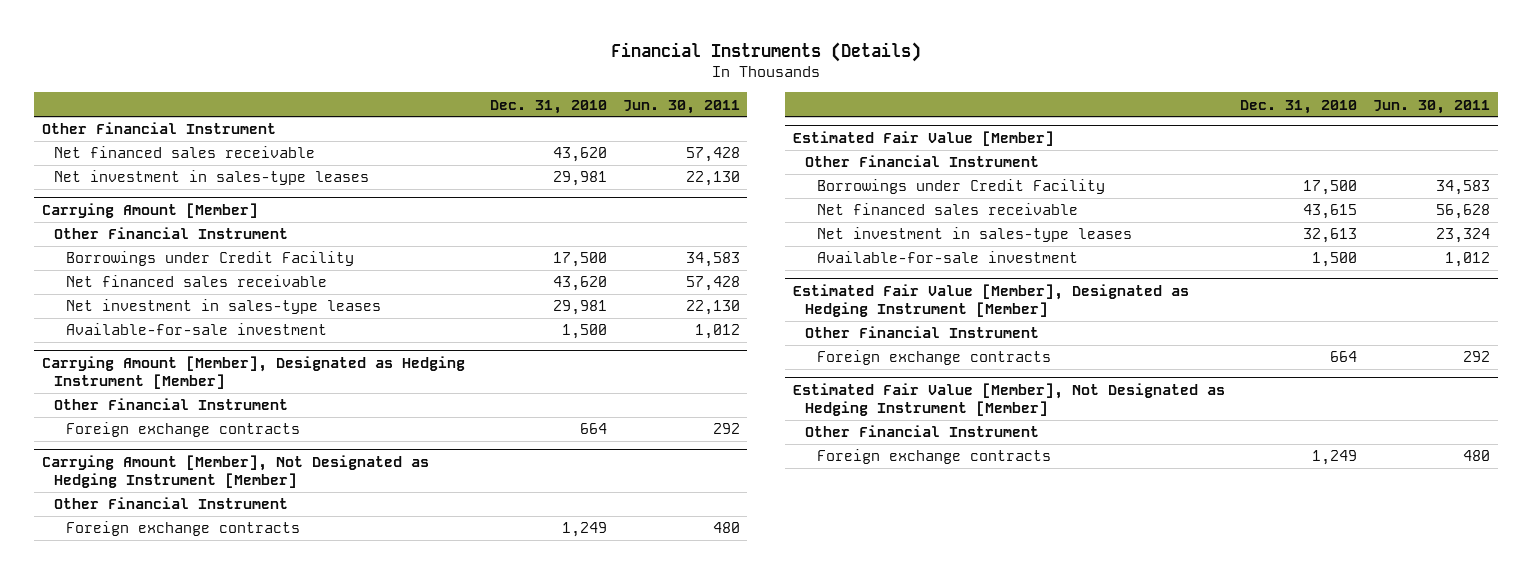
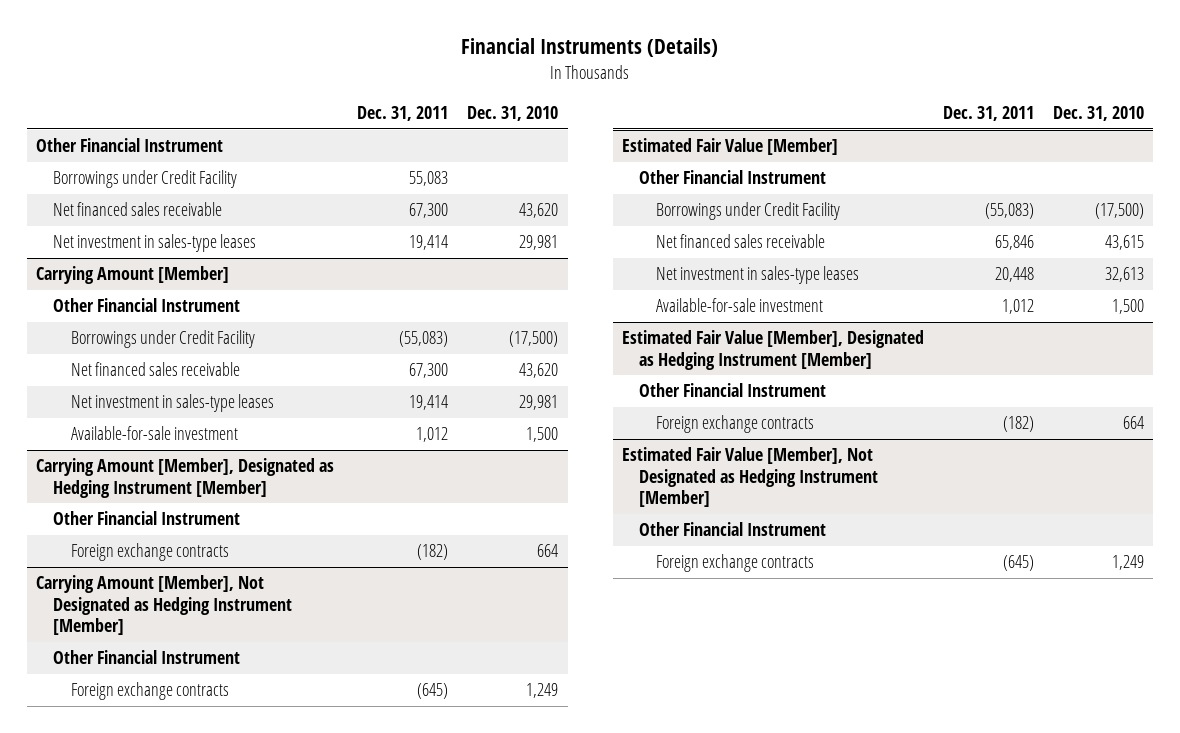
- | Dec. 31, 2010 | Jun. 30, 2011
+ | Dec. 31, 2011 | Dec. 31, 2010
+ Borrowings under Credit Facility | 55,083 |
@ Carrying Amount [Member]
- Borrowings under Credit Facility | 17,500 | 34,583
+ Borrowings under Credit Facility | (55,083) | (17,500)
@ Estimated Fair Value [Member]
- Borrowings under Credit Facility | 17,500 | 34,583
+ Borrowings under Credit Facility | (55,083) | (17,500)

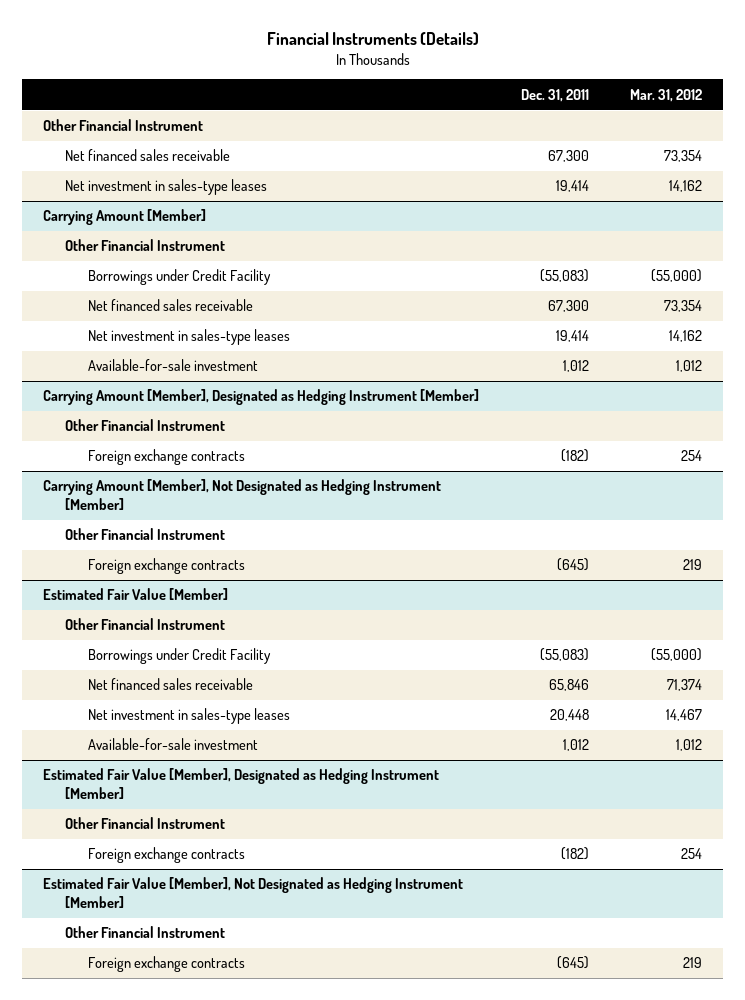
- | Dec. 31, 2011 | Dec. 31, 2010
+ | Dec. 31, 2011 | Mar. 31, 2012
- Borrowings under Credit Facility | 55,083 |

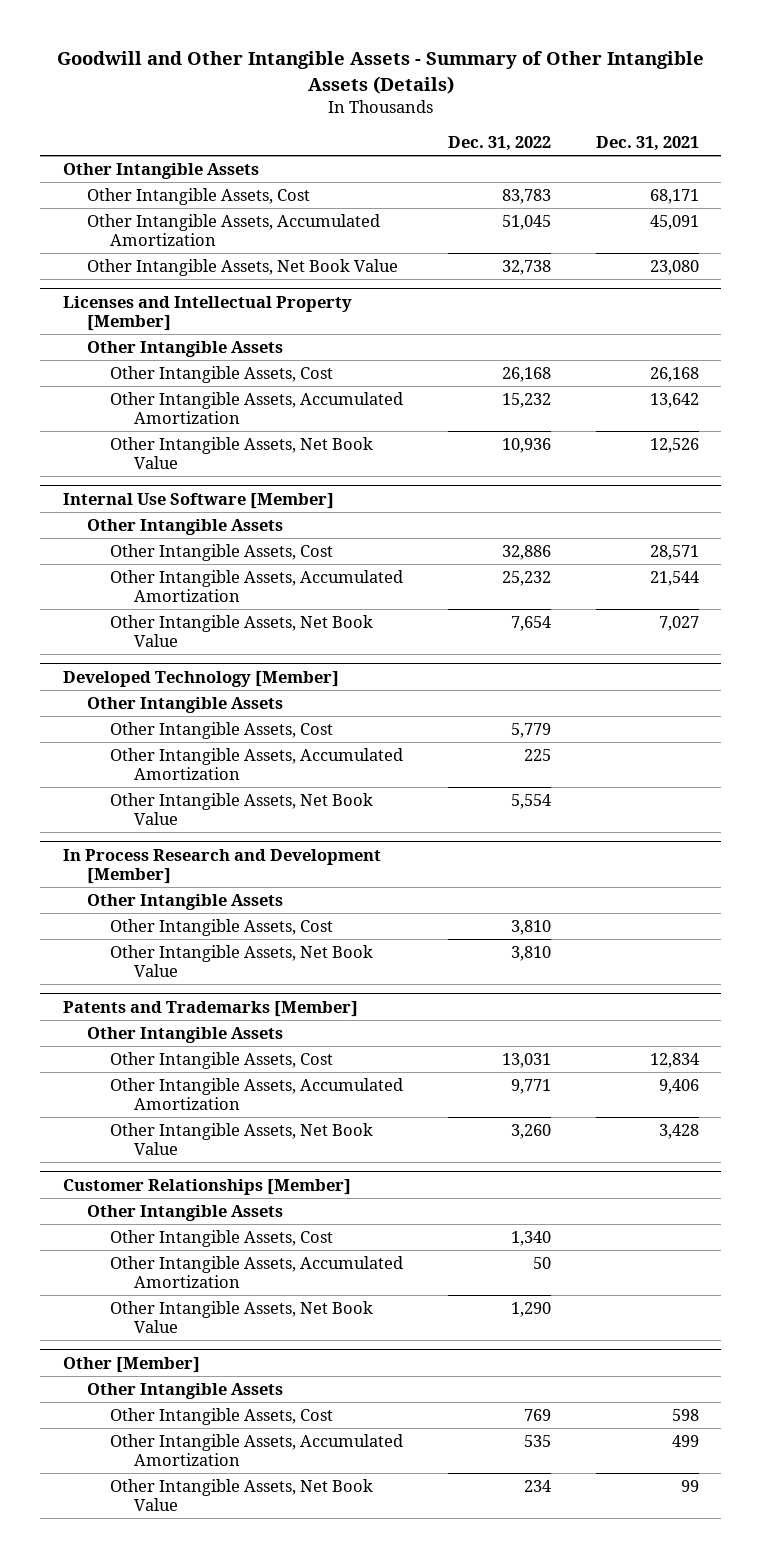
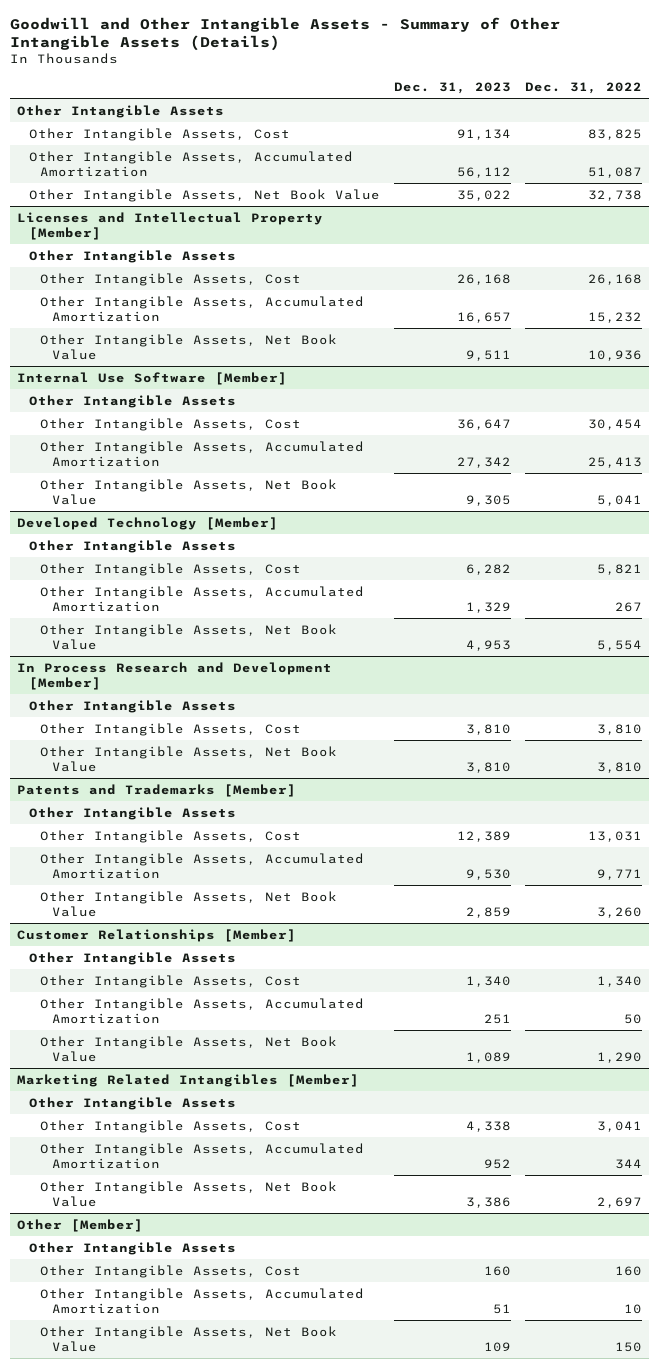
- | Dec. 31, 2022 | Dec. 31, 2021
+ | Dec. 31, 2023 | Dec. 31, 2022
- Other Intangible Assets, Cost | 83,783 | 68,171
- Other Intangible Assets, Accumulated Amortization | 51,045 | 45,091
+ Other Intangible Assets, Cost | 91,134 | 83,825
+ Other Intangible Assets, Accumulated Amortization | 56,112 | 51,087
@ Internal Use Software [Member]
- Other Intangible Assets, Cost | 32,886 | 28,571
- Other Intangible Assets, Accumulated Amortization | 25,232 | 21,544
- Other Intangible Assets, Net Book Value | 7,654 | 7,027
+ Other Intangible Assets, Cost | 36,647 | 30,454
+ Other Intangible Assets, Accumulated Amortization | 27,342 | 25,413
+ Other Intangible Assets, Net Book Value | 9,305 | 5,041
@ Developed Technology [Member]
- Other Intangible Assets, Cost | 5,779 |
- Other Intangible Assets, Accumulated Amortization | 225 |
+ Other Intangible Assets, Cost | 6,282 | 5,821
+ Other Intangible Assets, Accumulated Amortization | 1,329 | 267
+ Marketing Related Intangibles [Member]
+ Other Intangible Assets
+ Other Intangible Assets, Cost | 4,338 | 3,041
+ Other Intangible Assets, Accumulated Amortization | 952 | 344
+ Other Intangible Assets, Net Book Value | 3,386 | 2,697
@ Other [Member]
- Other Intangible Assets, Cost | 769 | 598
- Other Intangible Assets, Accumulated Amortization | 535 | 499
- Other Intangible Assets, Net Book Value | 234 | 99
+ Other Intangible Assets, Cost | 160 | 160
+ Other Intangible Assets, Accumulated Amortization | 51 | 10
+ Other Intangible Assets, Net Book Value | 109 | 150

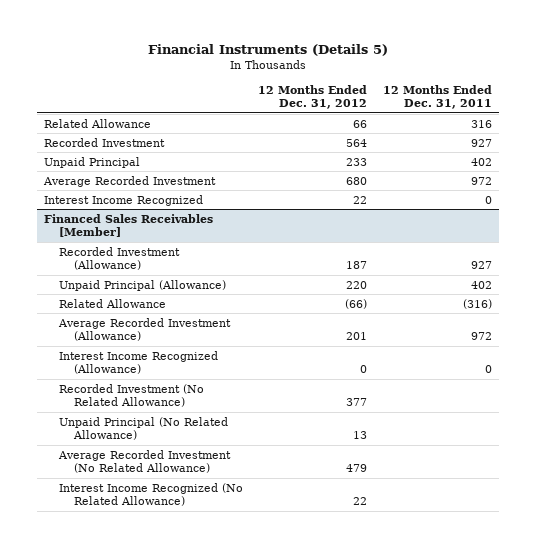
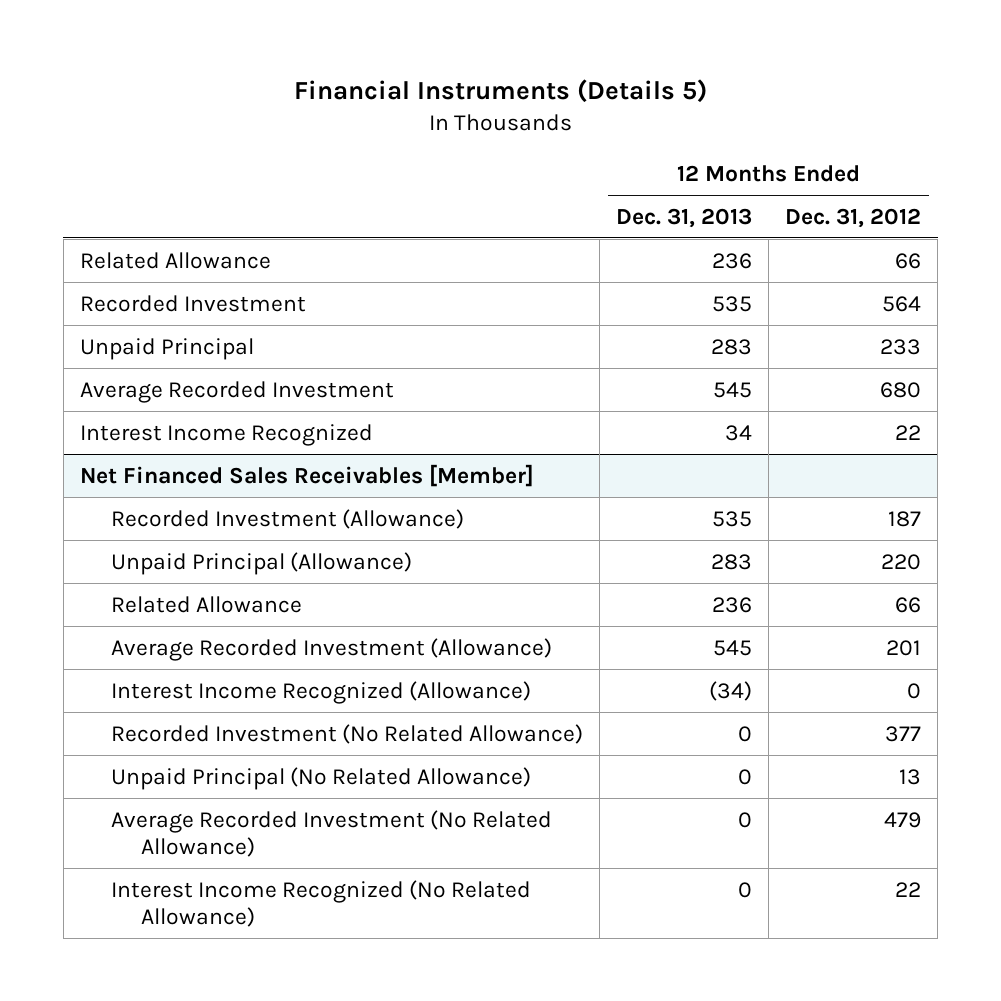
- | 12 Months Ended Dec. 31, 2012 | 12 Months Ended Dec. 31, 2011
+ | 12 Months Ended Dec. 31, 2013 | 12 Months Ended Dec. 31, 2012
- Financed Sales Receivables [Member]
+ Net Financed Sales Receivables [Member]
- Related Allowance | (66) | (316)
+ Related Allowance | 236 | 66

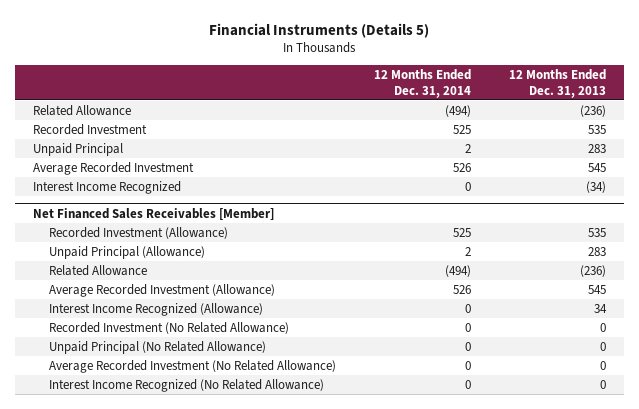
- | 12 Months Ended Dec. 31, 2013 | 12 Months Ended Dec. 31, 2012
+ | 12 Months Ended Dec. 31, 2014 | 12 Months Ended Dec. 31, 2013
- Related Allowance | 236 | 66
+ Related Allowance | (494) | (236)
- Interest Income Recognized | 34 | 22
+ Interest Income Recognized | 0 | (34)
@ Net Financed Sales Receivables [Member]
- Related Allowance | 236 | 66
+ Related Allowance | (494) | (236)
- Interest Income Recognized (Allowance) | (34) | 0
+ Interest Income Recognized (Allowance) | 0 | 34

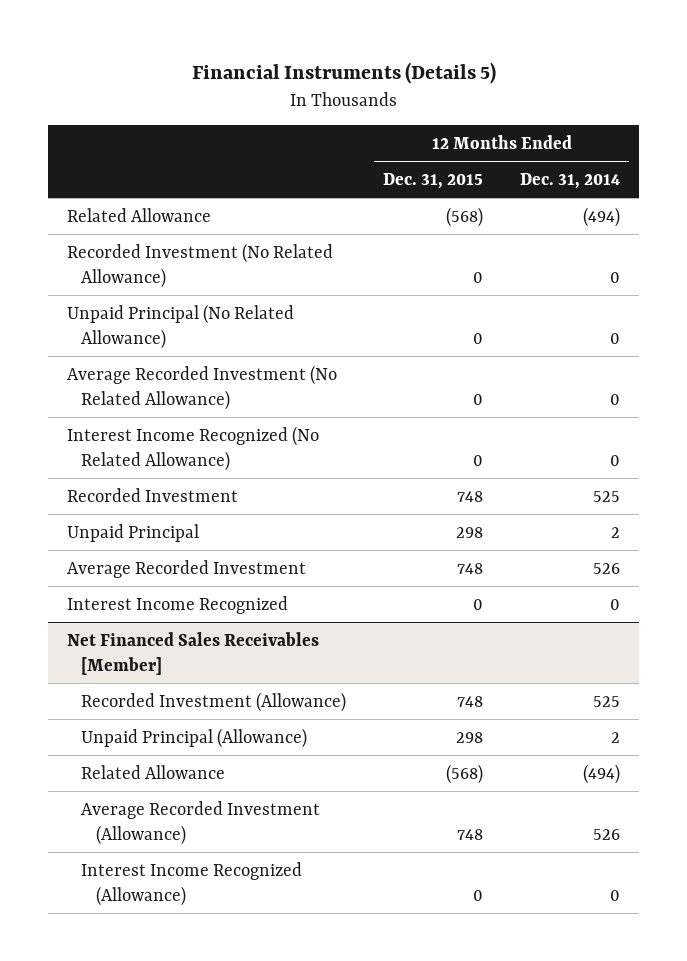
- | 12 Months Ended Dec. 31, 2014 | 12 Months Ended Dec. 31, 2013
+ | 12 Months Ended Dec. 31, 2015 | 12 Months Ended Dec. 31, 2014
+ Recorded Investment (No Related Allowance) | 0 | 0
+ Unpaid Principal (No Related Allowance) | 0 | 0
+ Average Recorded Investment (No Related Allowance) | 0 | 0
+ Interest Income Recognized (No Related Allowance) | 0 | 0
@ Net Financed Sales Receivables [Member]
- Recorded Investment (No Related Allowance) | 0 | 0
- Unpaid Principal (No Related Allowance) | 0 | 0
- Average Recorded Investment (No Related Allowance) | 0 | 0
- Interest Income Recognized (No Related Allowance) | 0 | 0

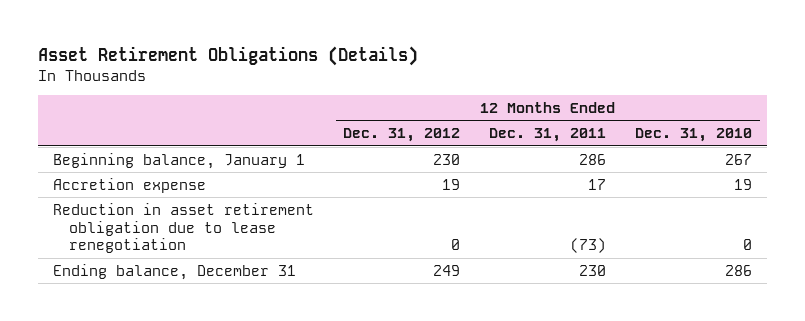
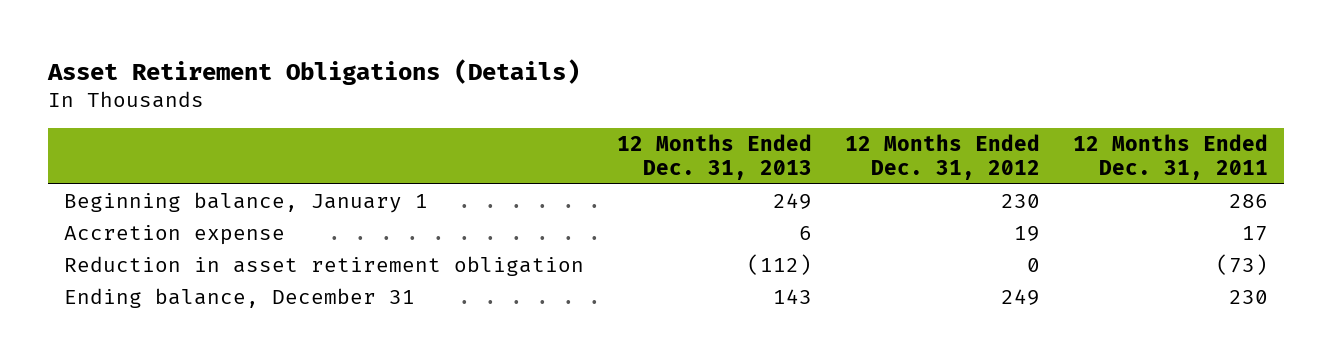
- | 12 Months Ended Dec. 31, 2012 | 12 Months Ended Dec. 31, 2011 | 12 Months Ended Dec. 31, 2010
+ | 12 Months Ended Dec. 31, 2013 | 12 Months Ended Dec. 31, 2012 | 12 Months Ended Dec. 31, 2011
- Reduction in asset retirement obligation due to lease renegotiation | 0 | (73) | 0
+ Reduction in asset retirement obligation | (112) | 0 | (73)

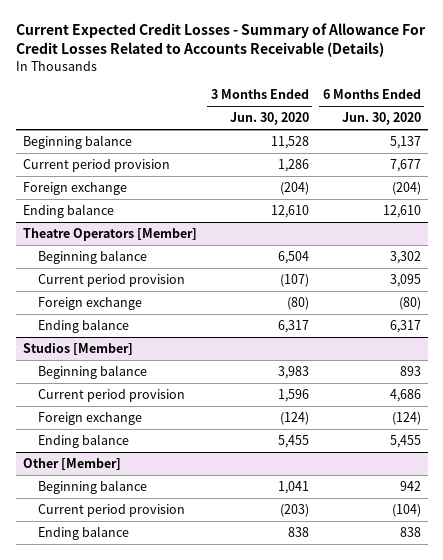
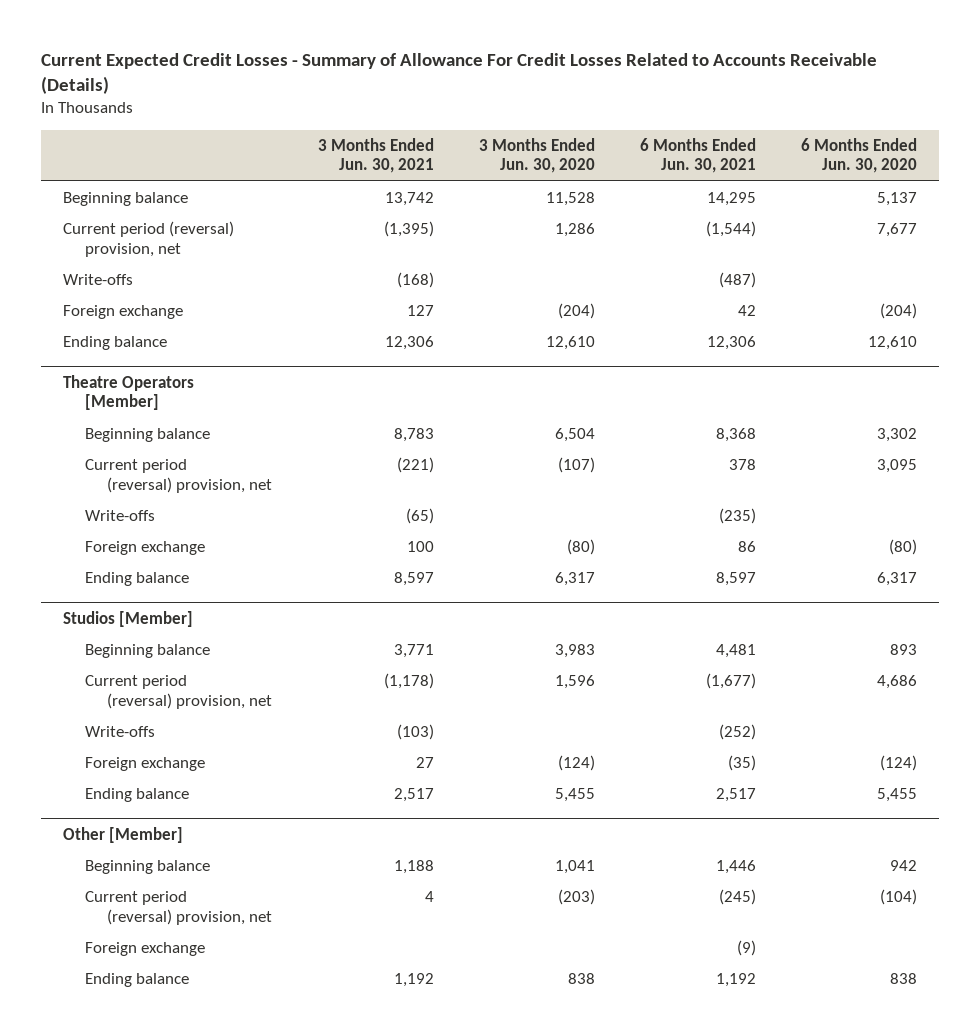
- | 3 Months Ended Jun. 30, 2020 | 6 Months Ended Jun. 30, 2020
+ | 3 Months Ended Jun. 30, 2021 | 3 Months Ended Jun. 30, 2020 | 6 Months Ended Jun. 30, 2021 | 6 Months Ended Jun. 30, 2020
- Current period provision | 1,286 | 7,677
+ Current period (reversal) provision, net | (1,395) | 1,286 | (1,544) | 7,677
+ Write-offs | (168) | | (487) |
@ Theatre Operators [Member]
- Current period provision | (107) | 3,095
+ Current period (reversal) provision, net | (221) | (107) | 378 | 3,095
+ Write-offs | (65) | | (235) |
@ Studios [Member]
- Current period provision | 1,596 | 4,686
+ Current period (reversal) provision, net | (1,178) | 1,596 | (1,677) | 4,686
+ Write-offs | (103) | | (252) |
@ Other [Member]
- Current period provision | (203) | (104)
+ Current period (reversal) provision, net | 4 | (203) | (245) | (104)
+ Foreign exchange | | | (9) |

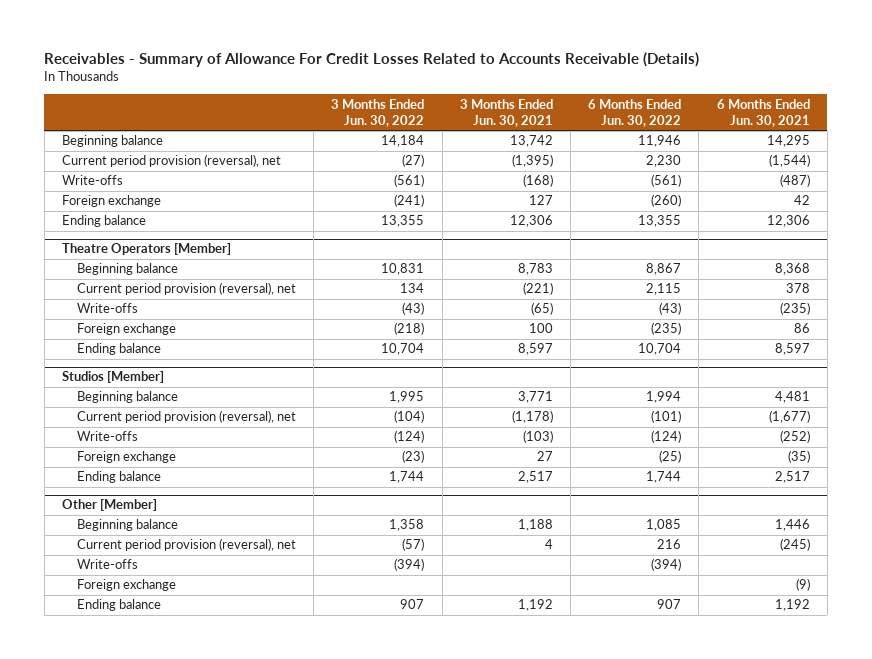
- Current Expected Credit Losses - Summary of Allowance For Credit Losses Related to Accounts Receivable (Details)
+ Receivables - Summary of Allowance For Credit Losses Related to Accounts Receivable (Details)
- | 3 Months Ended Jun. 30, 2021 | 3 Months Ended Jun. 30, 2020 | 6 Months Ended Jun. 30, 2021 | 6 Months Ended Jun. 30, 2020
+ | 3 Months Ended Jun. 30, 2022 | 3 Months Ended Jun. 30, 2021 | 6 Months Ended Jun. 30, 2022 | 6 Months Ended Jun. 30, 2021
- Current period (reversal) provision, net | (1,395) | 1,286 | (1,544) | 7,677
+ Current period provision (reversal), net | (27) | (1,395) | 2,230 | (1,544)
@ Theatre Operators [Member]
- Current period (reversal) provision, net | (221) | (107) | 378 | 3,095
+ Current period provision (reversal), net | 134 | (221) | 2,115 | 378
@ Studios [Member]
- Current period (reversal) provision, net | (1,178) | 1,596 | (1,677) | 4,686
+ Current period provision (reversal), net | (104) | (1,178) | (101) | (1,677)
@ Other [Member]
- Current period (reversal) provision, net | 4 | (203) | (245) | (104)
+ Current period provision (reversal), net | (57) | 4 | 216 | (245)
+ Write-offs | (394) | | (394) |

